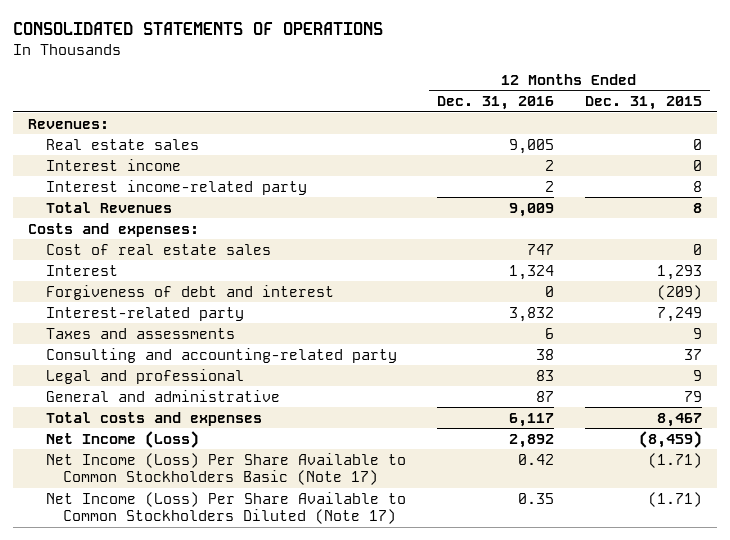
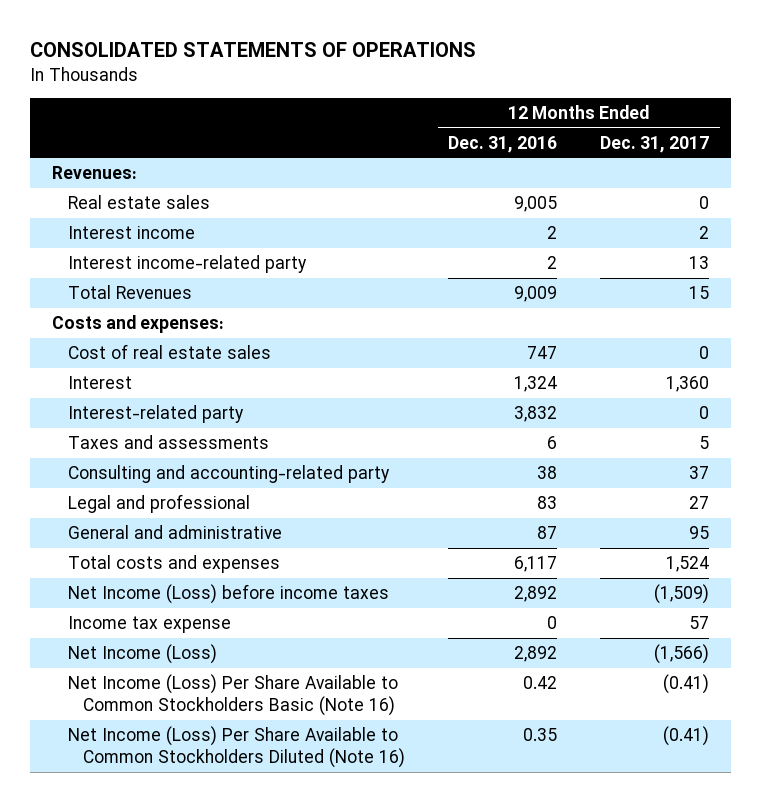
- | 12 Months Ended Dec. 31, 2016 | 12 Months Ended Dec. 31, 2015
+ | 12 Months Ended Dec. 31, 2016 | 12 Months Ended Dec. 31, 2017
- Forgiveness of debt and interest | 0 | (209)
+ Net Income (Loss) before income taxes | 2,892 | (1,509)
+ Income tax expense | 0 | 57
- Net Income (Loss) Per Share Available to Common Stockholders Basic (Note 17) | 0.42 | (1.71)
- Net Income (Loss) Per Share Available to Common Stockholders Diluted (Note 17) | 0.35 | (1.71)
+ Net Income (Loss) Per Share Available to Common Stockholders Basic (Note 16) | 0.42 | (0.41)
+ Net Income (Loss) Per Share Available to Common Stockholders Diluted (Note 16) | 0.35 | (0.41)

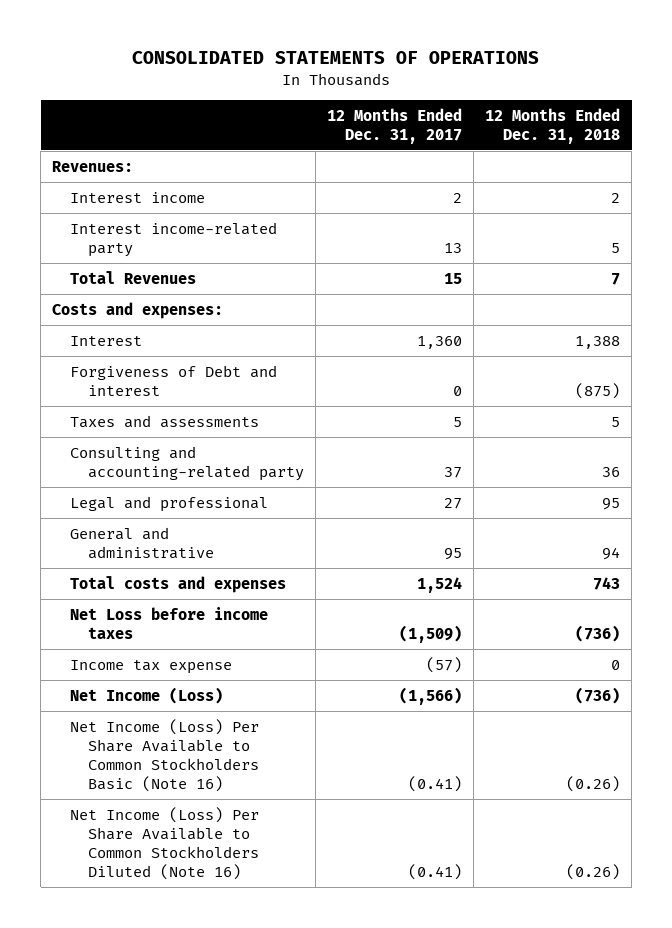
- | 12 Months Ended Dec. 31, 2016 | 12 Months Ended Dec. 31, 2017
+ | 12 Months Ended Dec. 31, 2017 | 12 Months Ended Dec. 31, 2018
- Real estate sales | 9,005 | 0
- Cost of real estate sales | 747 | 0
- Interest-related party | 3,832 | 0
+ Forgiveness of Debt and interest | 0 | (875)
- Net Income (Loss) before income taxes | 2,892 | (1,509)
- Income tax expense | 0 | 57
+ Net Loss before income taxes | (1,509) | (736)
+ Income tax expense | (57) | 0

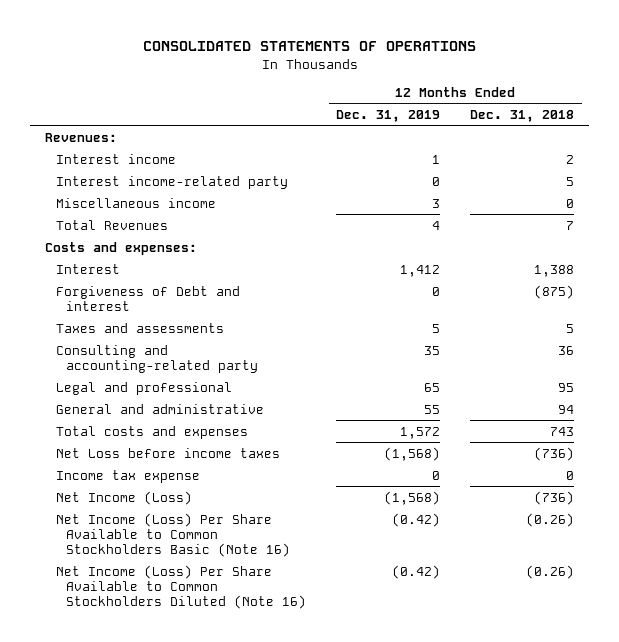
- | 12 Months Ended Dec. 31, 2017 | 12 Months Ended Dec. 31, 2018
+ | 12 Months Ended Dec. 31, 2019 | 12 Months Ended Dec. 31, 2018
+ Miscellaneous income | 3 | 0

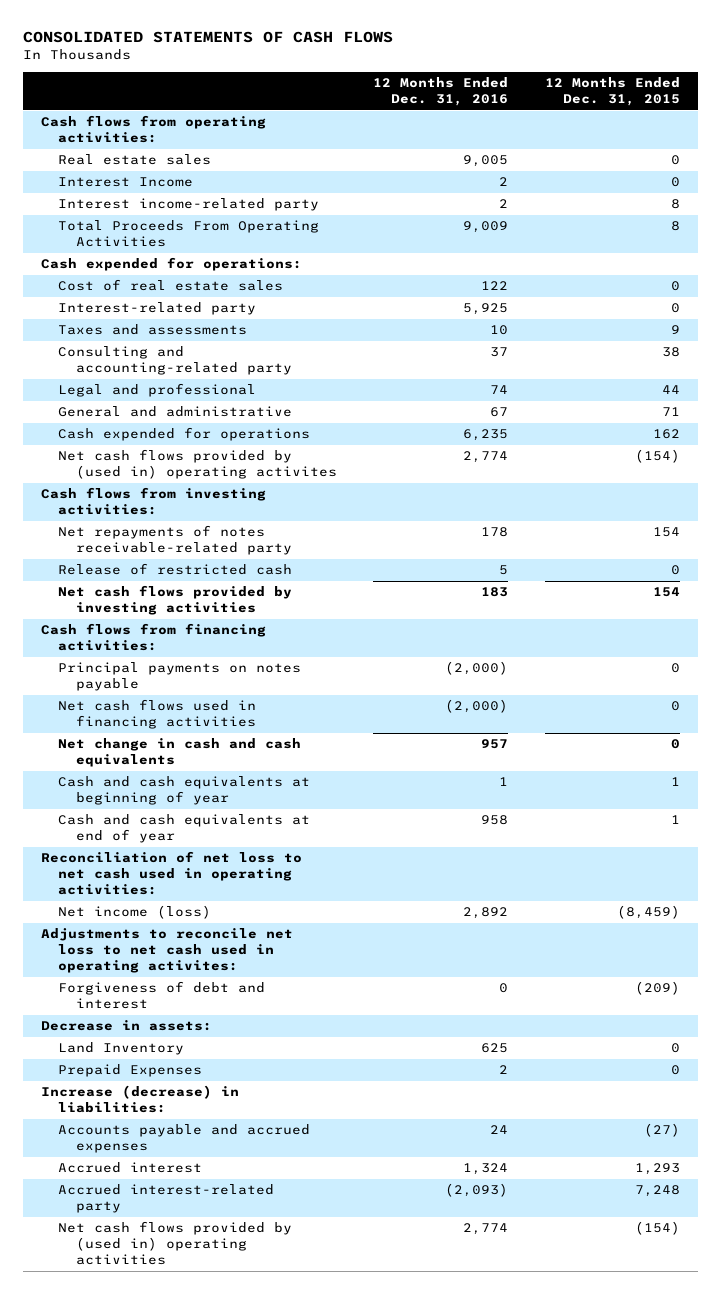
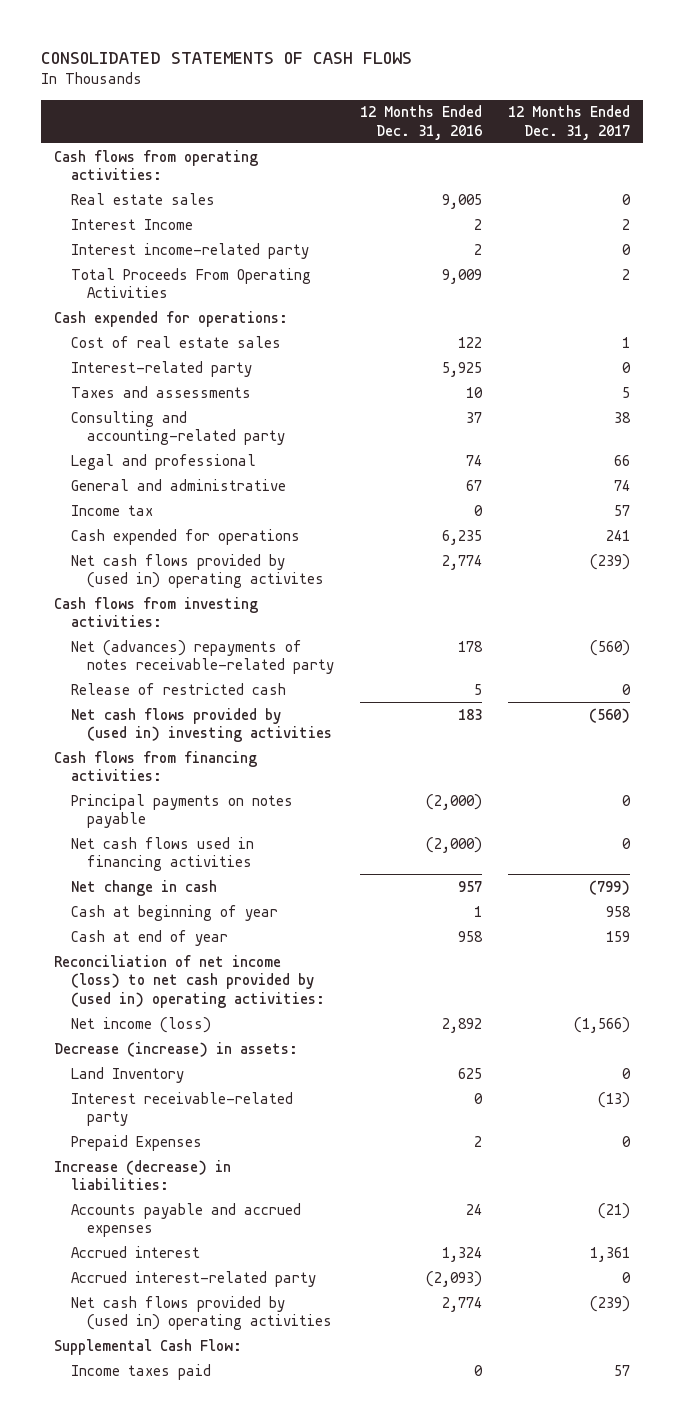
- | 12 Months Ended Dec. 31, 2016 | 12 Months Ended Dec. 31, 2015
+ | 12 Months Ended Dec. 31, 2016 | 12 Months Ended Dec. 31, 2017
+ Income tax | 0 | 57
- Net repayments of notes receivable-related party | 178 | 154
+ Net (advances) repayments of notes receivable-related party | 178 | (560)
- Net cash flows provided by investing activities | 183 | 154
+ Net cash flows provided by (used in) investing activities | 183 | (560)
- Net change in cash and cash equivalents | 957 | 0
- Cash and cash equivalents at beginning of year | 1 | 1
- Cash and cash equivalents at end of year | 958 | 1
- Reconciliation of net loss to net cash used in operating activities:
+ Net change in cash | 957 | (799)
+ Cash at beginning of year | 1 | 958
+ Cash at end of year | 958 | 159
+ Reconciliation of net income (loss) to net cash provided by (used in) operating activities:
- Adjustments to reconcile net loss to net cash used in operating activites:
- Forgiveness of debt and interest | 0 | (209)
- Decrease in assets:
+ Decrease (increase) in assets:
+ Interest receivable-related party | 0 | (13)
+ Supplemental Cash Flow:
+ Income taxes paid | 0 | 57

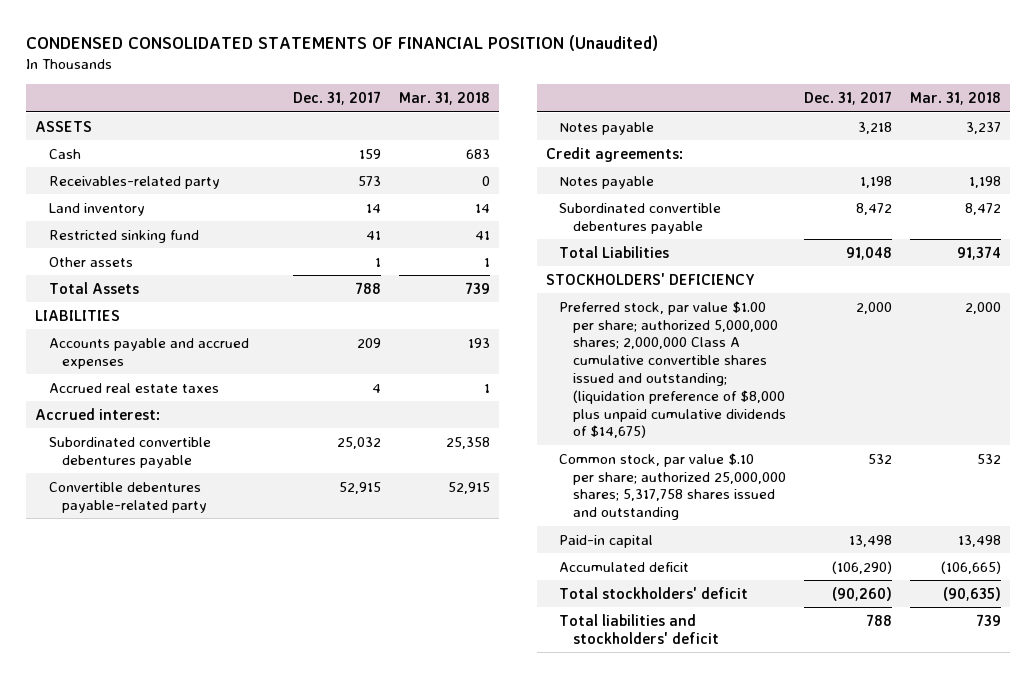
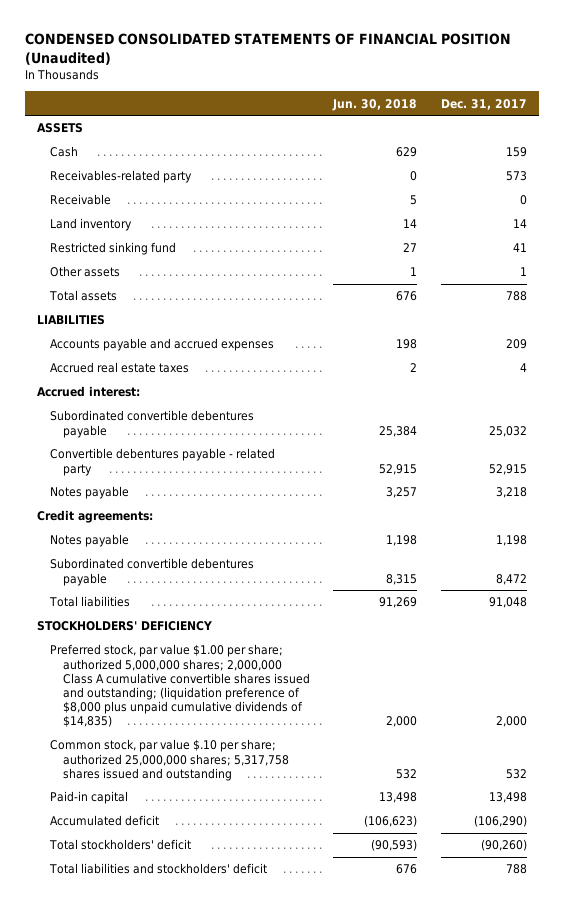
- | Dec. 31, 2017 | Mar. 31, 2018
+ | Jun. 30, 2018 | Dec. 31, 2017
+ Receivable | 5 | 0
- Total Assets | 788 | 739
+ Total assets | 676 | 788
- Convertible debentures payable-related party | 52,915 | 52,915
+ Convertible debentures payable - related party | 52,915 | 52,915
- Total Liabilities | 91,048 | 91,374
+ Total liabilities | 91,269 | 91,048
- Preferred stock, par value $1.00 per share; authorized 5,000,000 shares; 2,000,000 Class A cumulative convertible shares issued and outstanding; (liquidation preference of $8,000 plus unpaid cumulative dividends of $14,675) | 2,000 | 2,000
+ Preferred stock, par value $1.00 per share; authorized 5,000,000 shares; 2,000,000 Class A cumulative convertible shares issued and outstanding; (liquidation preference of $8,000 plus unpaid cumulative dividends of $14,835) | 2,000 | 2,000

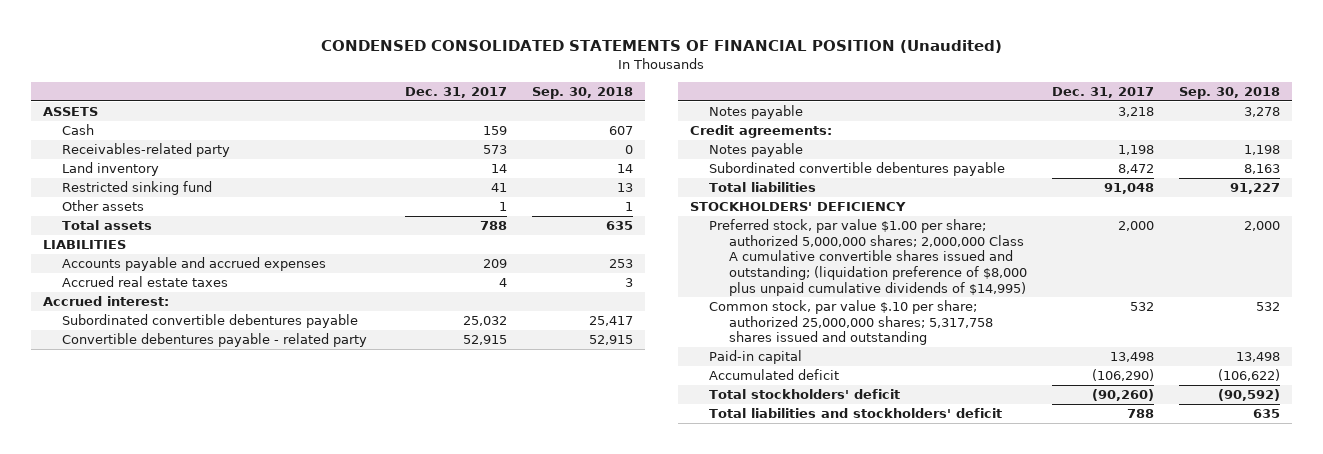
- | Jun. 30, 2018 | Dec. 31, 2017
+ | Dec. 31, 2017 | Sep. 30, 2018
- Receivable | 5 | 0
- Preferred stock, par value $1.00 per share; authorized 5,000,000 shares; 2,000,000 Class A cumulative convertible shares issued and outstanding; (liquidation preference of $8,000 plus unpaid cumulative dividends of $14,835) | 2,000 | 2,000
+ Preferred stock, par value $1.00 per share; authorized 5,000,000 shares; 2,000,000 Class A cumulative convertible shares issued and outstanding; (liquidation preference of $8,000 plus unpaid cumulative dividends of $14,995) | 2,000 | 2,000

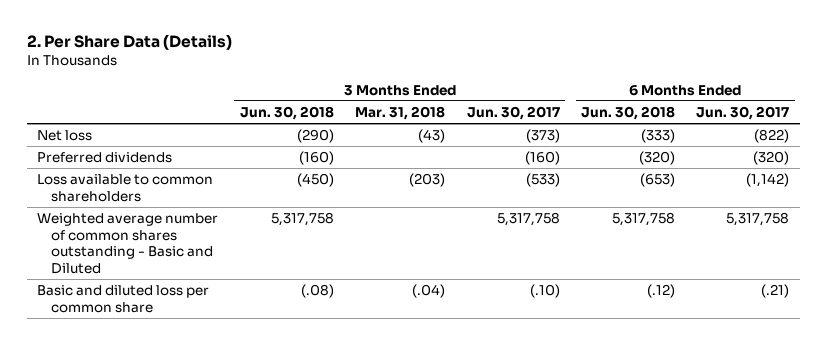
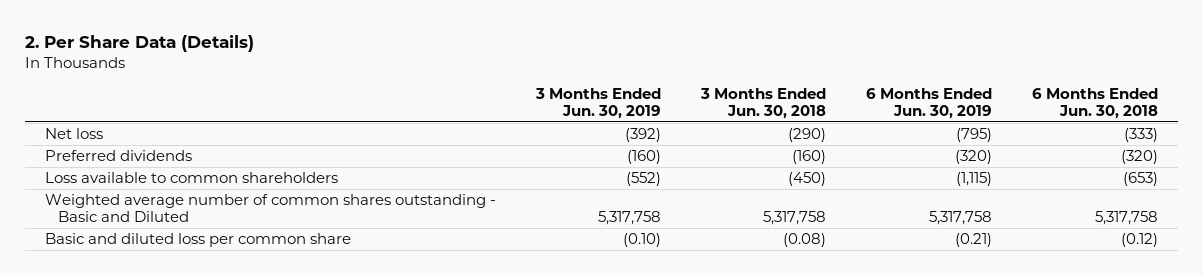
- | 3 Months Ended Jun. 30, 2018 | 3 Months Ended Mar. 31, 2018 | 3 Months Ended Jun. 30, 2017 | 6 Months Ended Jun. 30, 2018 | 6 Months Ended Jun. 30, 2017
+ | 3 Months Ended Jun. 30, 2019 | 3 Months Ended Jun. 30, 2018 | 6 Months Ended Jun. 30, 2019 | 6 Months Ended Jun. 30, 2018
- Basic and diluted loss per common share | (.08) | (.04) | (.10) | (.12) | (.21)
+ Basic and diluted loss per common share | (0.10) | (0.08) | (0.21) | (0.12)

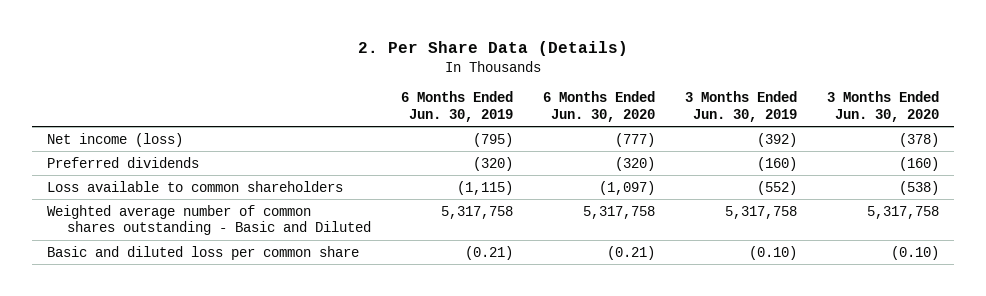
- | 3 Months Ended Jun. 30, 2019 | 3 Months Ended Jun. 30, 2018 | 6 Months Ended Jun. 30, 2019 | 6 Months Ended Jun. 30, 2018
+ | 6 Months Ended Jun. 30, 2019 | 6 Months Ended Jun. 30, 2020 | 3 Months Ended Jun. 30, 2019 | 3 Months Ended Jun. 30, 2020
- Net loss | (392) | (290) | (795) | (333)
+ Net income (loss) | (795) | (777) | (392) | (378)

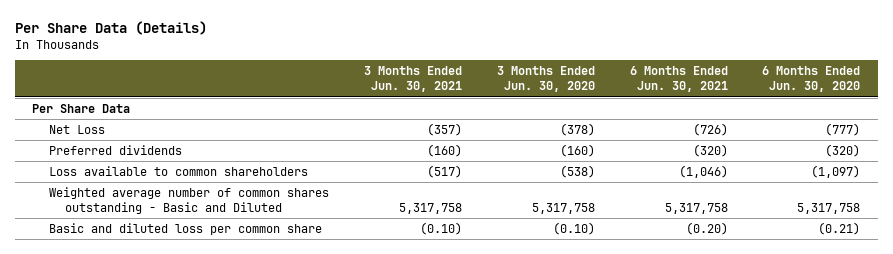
- 2. Per Share Data (Details)
+ Per Share Data (Details)
- | 6 Months Ended Jun. 30, 2019 | 6 Months Ended Jun. 30, 2020 | 3 Months Ended Jun. 30, 2019 | 3 Months Ended Jun. 30, 2020
+ | 3 Months Ended Jun. 30, 2021 | 3 Months Ended Jun. 30, 2020 | 6 Months Ended Jun. 30, 2021 | 6 Months Ended Jun. 30, 2020
- Net income (loss) | (795) | (777) | (392) | (378)
+ Per Share Data
+ Net Loss | (357) | (378) | (726) | (777)

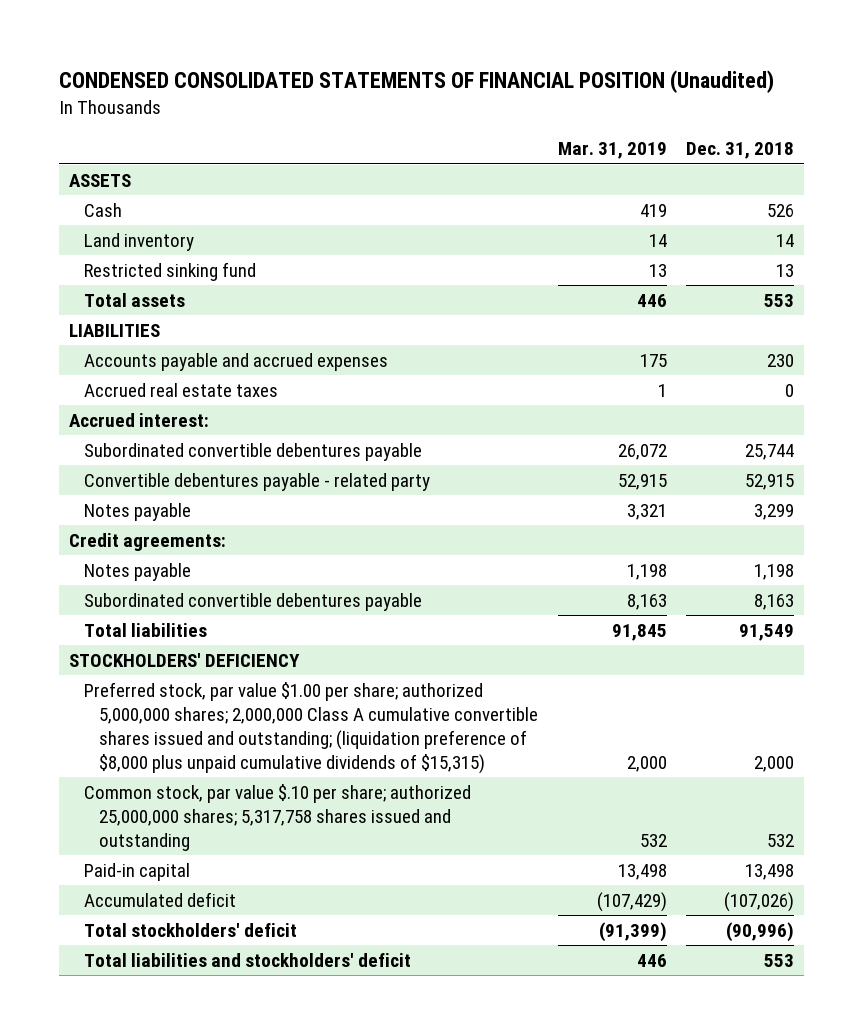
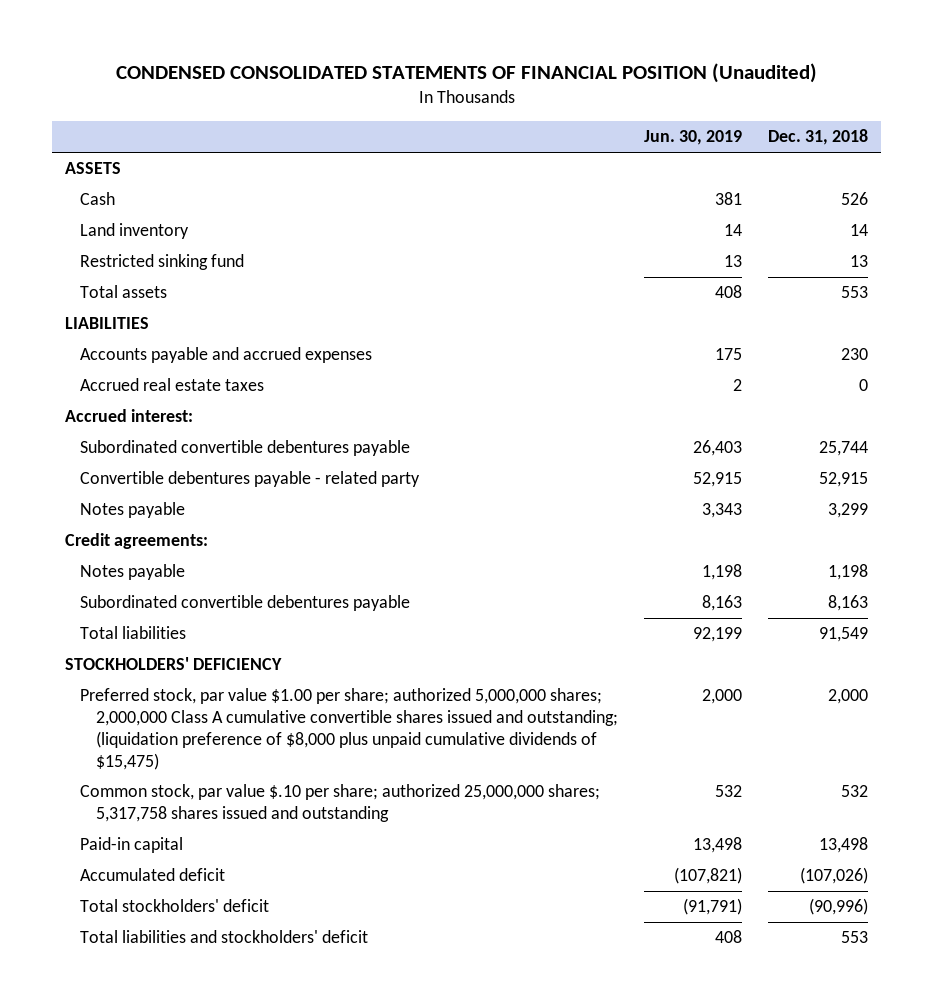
- | Mar. 31, 2019 | Dec. 31, 2018
+ | Jun. 30, 2019 | Dec. 31, 2018
- Preferred stock, par value $1.00 per share; authorized 5,000,000 shares; 2,000,000 Class A cumulative convertible shares issued and outstanding; (liquidation preference of $8,000 plus unpaid cumulative dividends of $15,315) | 2,000 | 2,000
+ Preferred stock, par value $1.00 per share; authorized 5,000,000 shares; 2,000,000 Class A cumulative convertible shares issued and outstanding; (liquidation preference of $8,000 plus unpaid cumulative dividends of $15,475) | 2,000 | 2,000

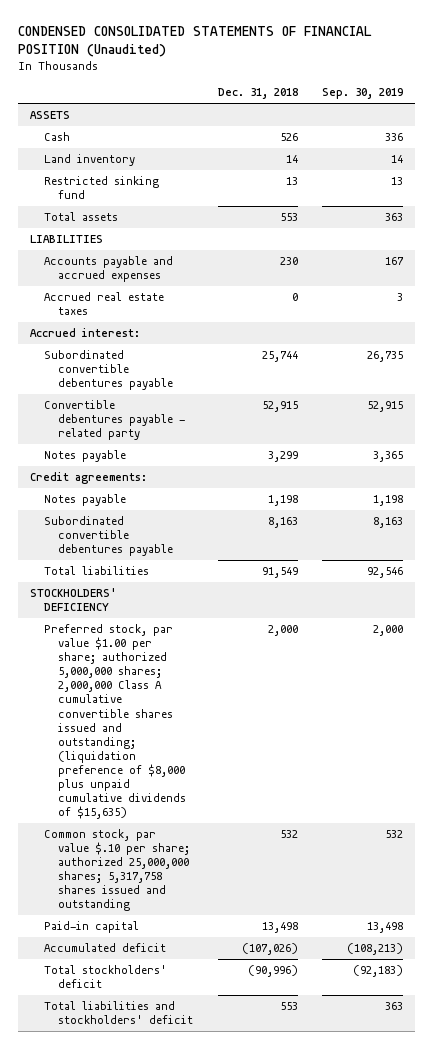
- | Jun. 30, 2019 | Dec. 31, 2018
+ | Dec. 31, 2018 | Sep. 30, 2019
- Preferred stock, par value $1.00 per share; authorized 5,000,000 shares; 2,000,000 Class A cumulative convertible shares issued and outstanding; (liquidation preference of $8,000 plus unpaid cumulative dividends of $15,475) | 2,000 | 2,000
+ Preferred stock, par value $1.00 per share; authorized 5,000,000 shares; 2,000,000 Class A cumulative convertible shares issued and outstanding; (liquidation preference of $8,000 plus unpaid cumulative dividends of $15,635) | 2,000 | 2,000

